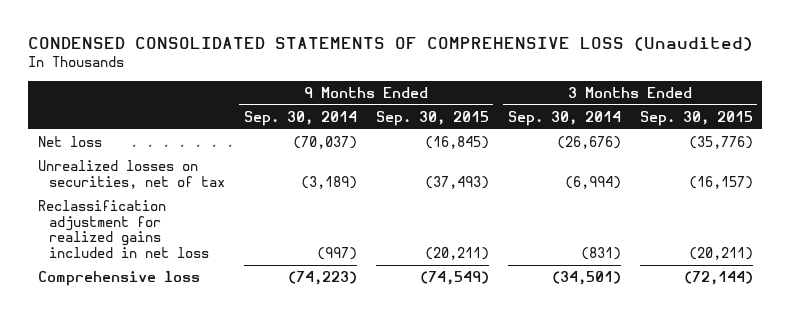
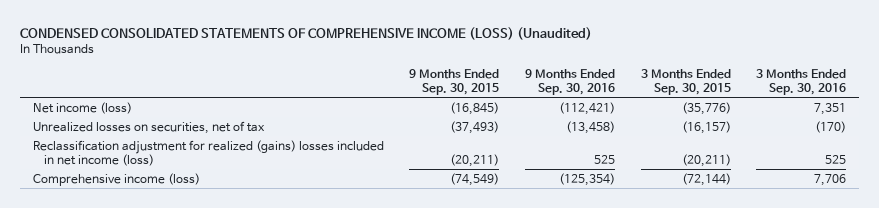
- CONDENSED CONSOLIDATED STATEMENTS OF COMPREHENSIVE LOSS (Unaudited)
+ CONDENSED CONSOLIDATED STATEMENTS OF COMPREHENSIVE INCOME (LOSS) (Unaudited)
- | 9 Months Ended Sep. 30, 2014 | 9 Months Ended Sep. 30, 2015 | 3 Months Ended Sep. 30, 2014 | 3 Months Ended Sep. 30, 2015
+ | 9 Months Ended Sep. 30, 2015 | 9 Months Ended Sep. 30, 2016 | 3 Months Ended Sep. 30, 2015 | 3 Months Ended Sep. 30, 2016
- Net loss | (70,037) | (16,845) | (26,676) | (35,776)
+ Net income (loss) | (16,845) | (112,421) | (35,776) | 7,351
- Reclassification adjustment for realized gains included in net loss | (997) | (20,211) | (831) | (20,211)
- Comprehensive loss | (74,223) | (74,549) | (34,501) | (72,144)
+ Reclassification adjustment for realized (gains) losses included in net income (loss) | (20,211) | 525 | (20,211) | 525
+ Comprehensive income (loss) | (74,549) | (125,354) | (72,144) | 7,706

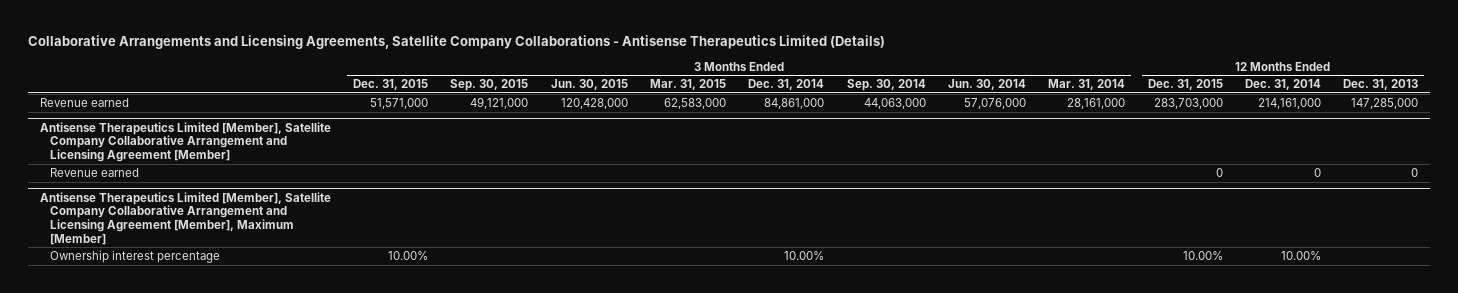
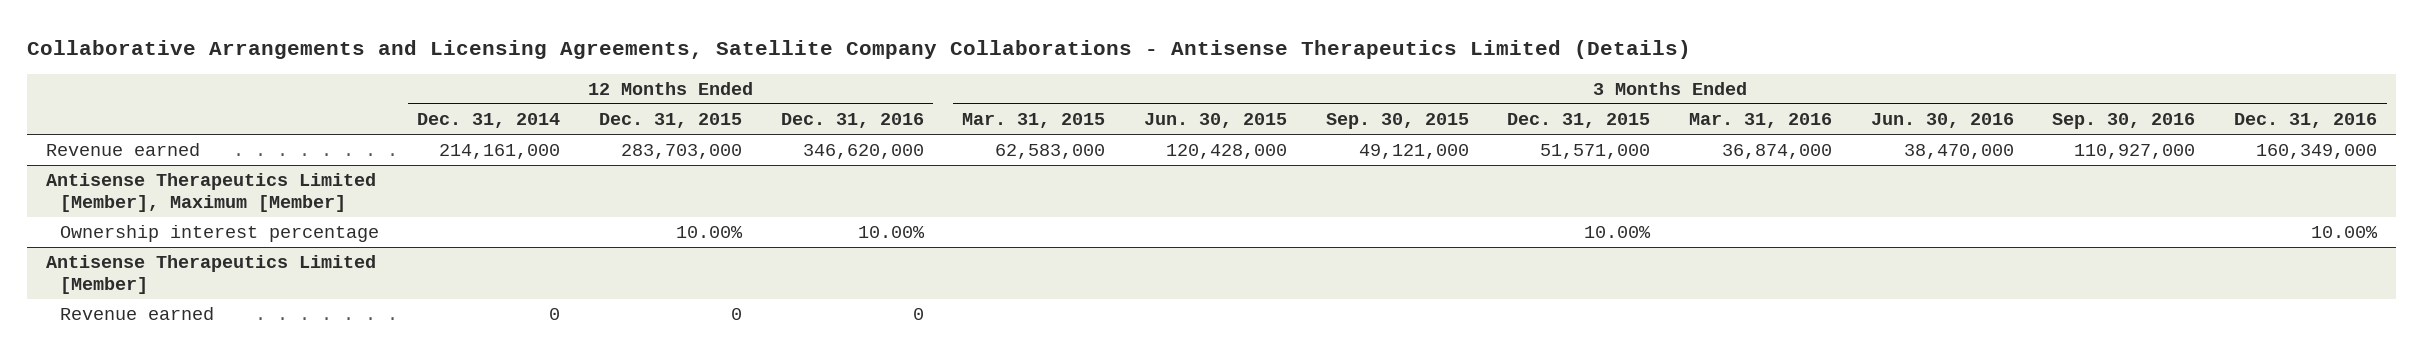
- | 3 Months Ended Dec. 31, 2015 | 3 Months Ended Sep. 30, 2015 | 3 Months Ended Jun. 30, 2015 | 3 Months Ended Mar. 31, 2015 | 3 Months Ended Dec. 31, 2014 | 3 Months Ended Sep. 30, 2014 | 3 Months Ended Jun. 30, 2014 | 3 Months Ended Mar. 31, 2014 | 12 Months Ended Dec. 31, 2015 | 12 Months Ended Dec. 31, 2014 | 12 Months Ended Dec. 31, 2013
+ | 12 Months Ended Dec. 31, 2014 | 12 Months Ended Dec. 31, 2015 | 12 Months Ended Dec. 31, 2016 | 3 Months Ended Mar. 31, 2015 | 3 Months Ended Jun. 30, 2015 | 3 Months Ended Sep. 30, 2015 | 3 Months Ended Dec. 31, 2015 | 3 Months Ended Mar. 31, 2016 | 3 Months Ended Jun. 30, 2016 | 3 Months Ended Sep. 30, 2016 | 3 Months Ended Dec. 31, 2016
- Antisense Therapeutics Limited [Member], Satellite Company Collaborative Arrangement and Licensing Agreement [Member]
+ Antisense Therapeutics Limited [Member], Maximum [Member]
+ Ownership interest percentage | | 10.00% | 10.00% | | | | 10.00% | | | | 10.00%
+ Antisense Therapeutics Limited [Member]
- Antisense Therapeutics Limited [Member], Satellite Company Collaborative Arrangement and Licensing Agreement [Member], Maximum [Member]
- Ownership interest percentage | 10.00% | | | | 10.00% | | | | 10.00% | 10.00% |

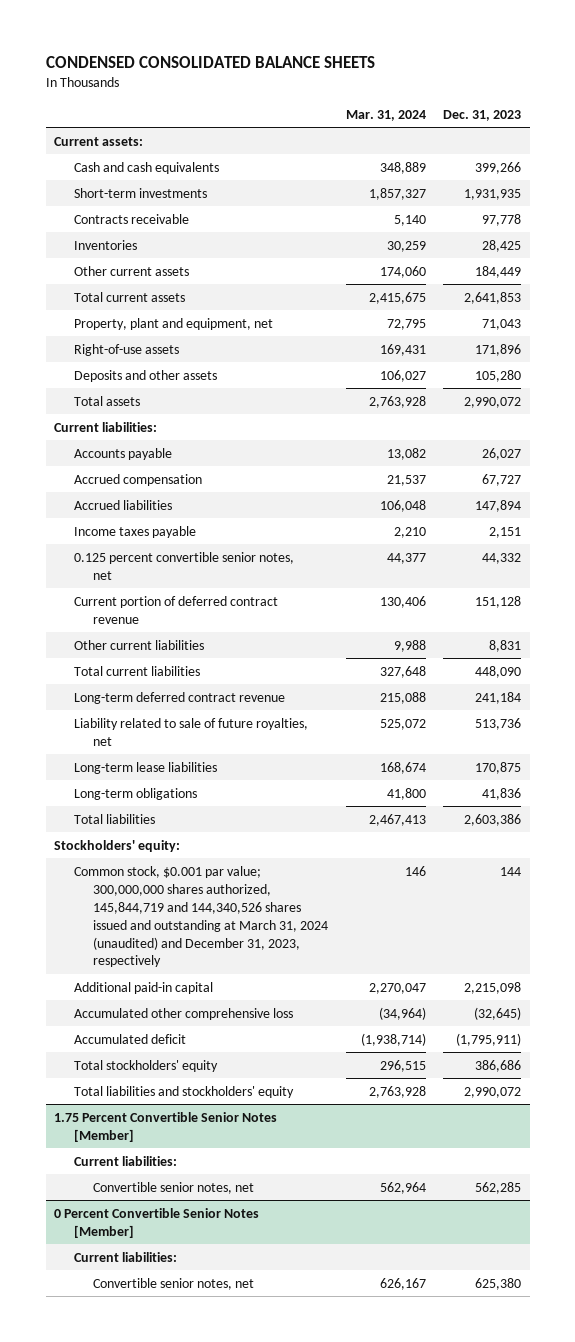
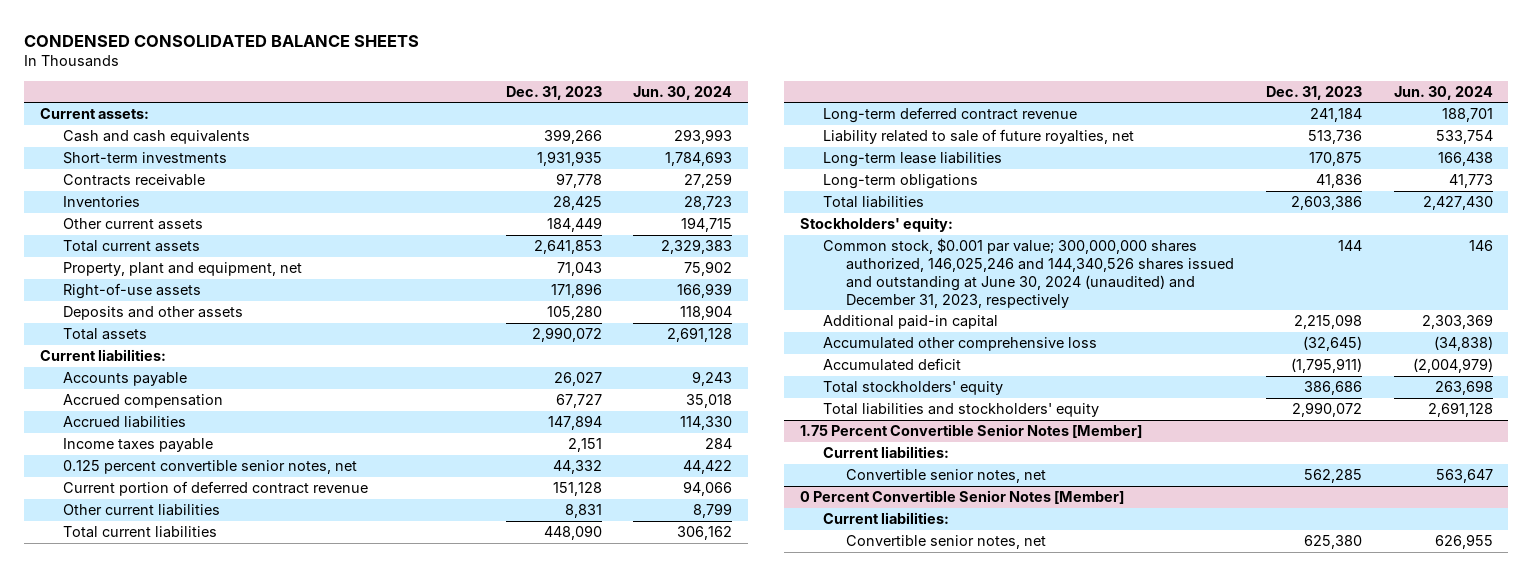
- | Mar. 31, 2024 | Dec. 31, 2023
+ | Dec. 31, 2023 | Jun. 30, 2024
- Common stock, $0.001 par value; 300,000,000 shares authorized, 145,844,719 and 144,340,526 shares issued and outstanding at March 31, 2024 (unaudited) and December 31, 2023, respectively | 146 | 144
+ Common stock, $0.001 par value; 300,000,000 shares authorized, 146,025,246 and 144,340,526 shares issued and outstanding at June 30, 2024 (unaudited) and December 31, 2023, respectively | 144 | 146

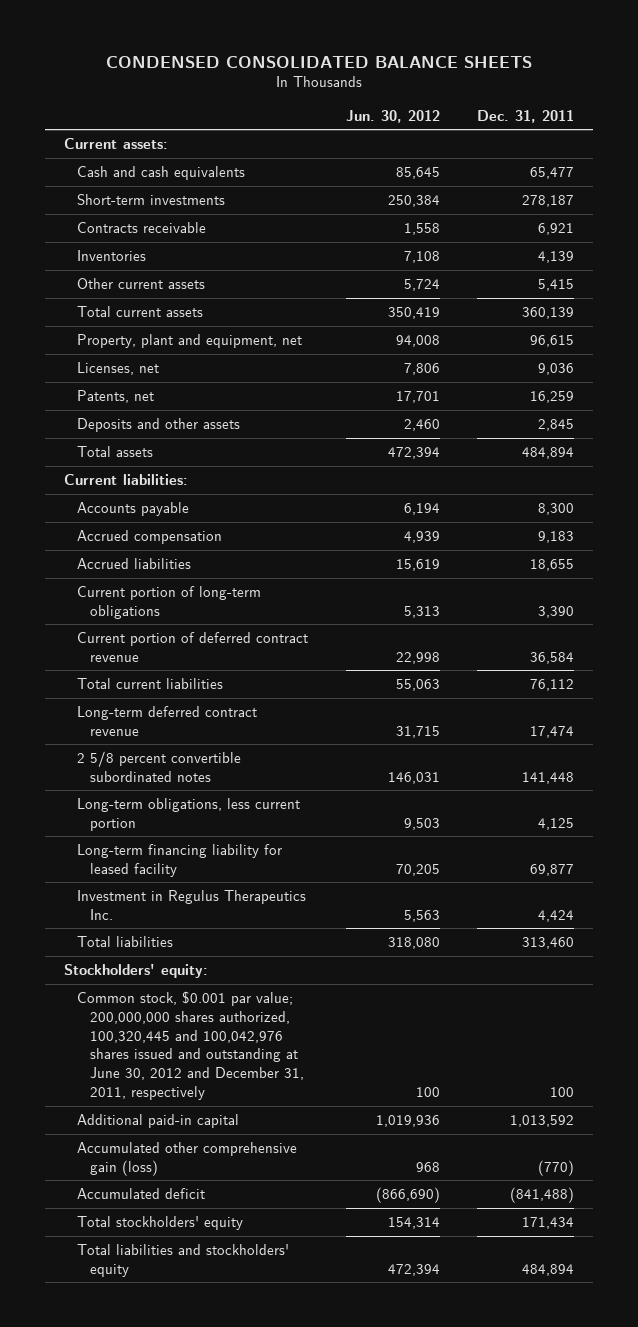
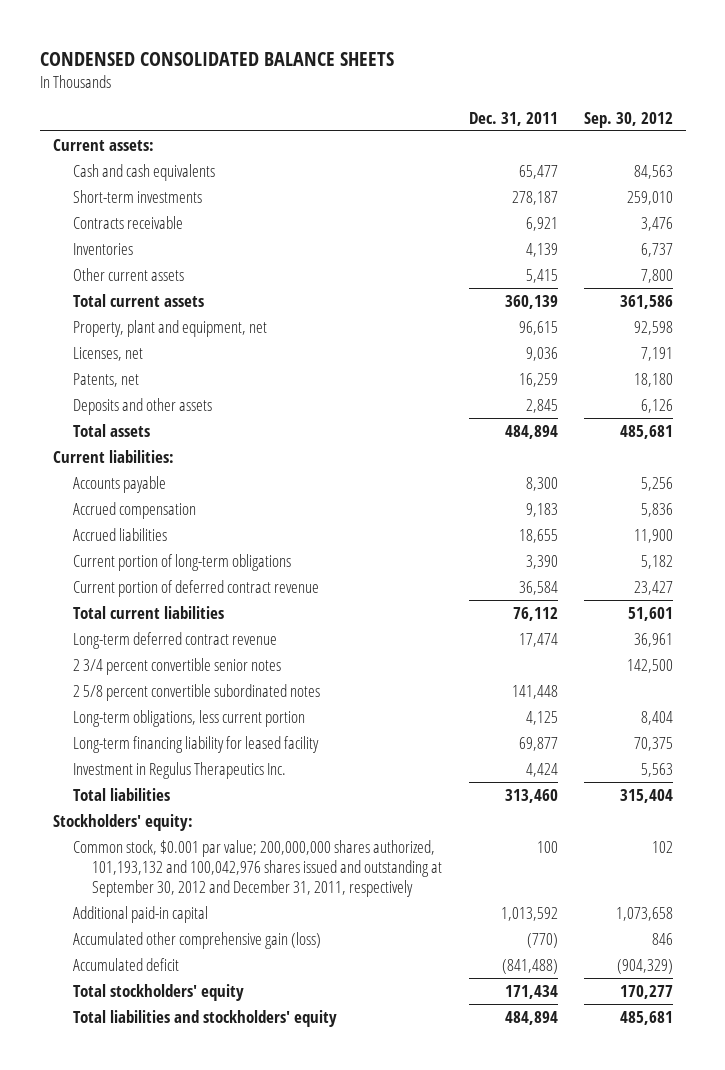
- | Jun. 30, 2012 | Dec. 31, 2011
+ | Dec. 31, 2011 | Sep. 30, 2012
+ 2 3/4 percent convertible senior notes | | 142,500
- Common stock, $0.001 par value; 200,000,000 shares authorized, 100,320,445 and 100,042,976 shares issued and outstanding at June 30, 2012 and December 31, 2011, respectively | 100 | 100
+ Common stock, $0.001 par value; 200,000,000 shares authorized, 101,193,132 and 100,042,976 shares issued and outstanding at September 30, 2012 and December 31, 2011, respectively | 100 | 102

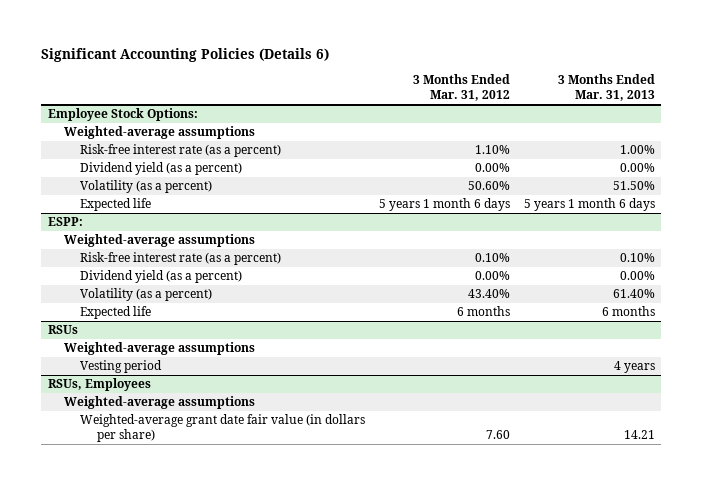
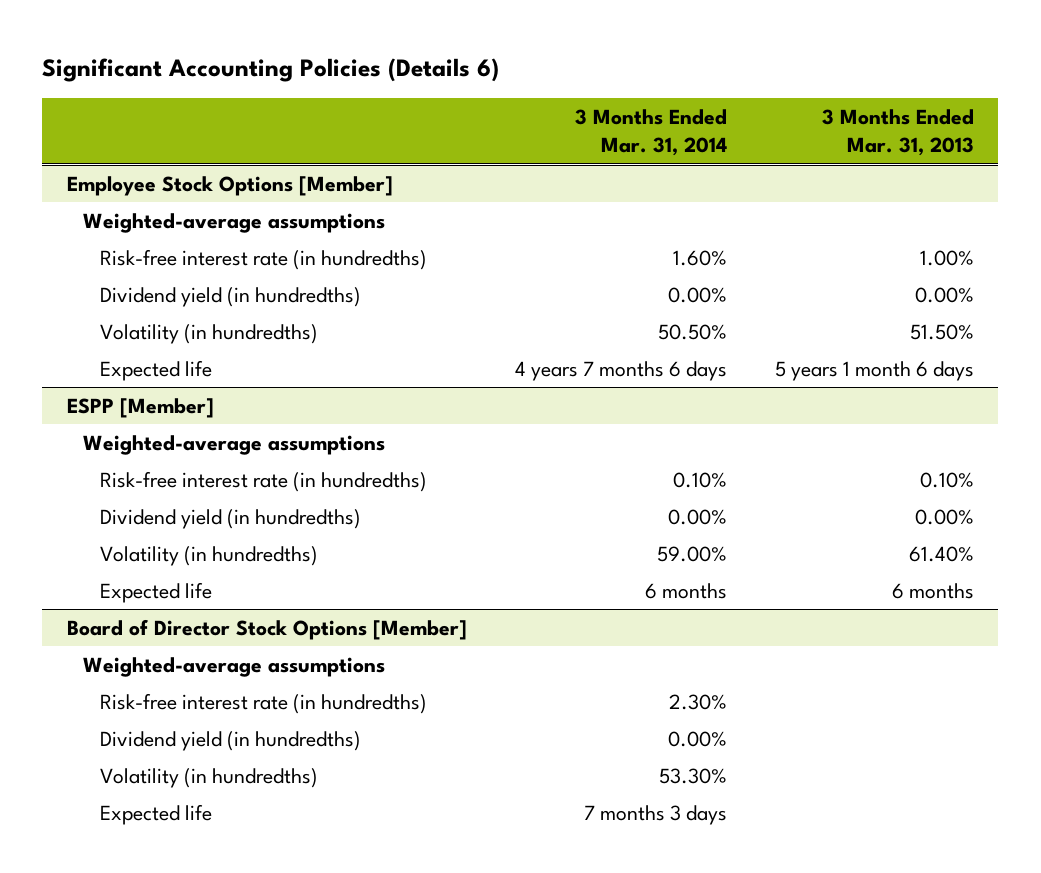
- | 3 Months Ended Mar. 31, 2012 | 3 Months Ended Mar. 31, 2013
+ | 3 Months Ended Mar. 31, 2014 | 3 Months Ended Mar. 31, 2013
- Employee Stock Options:
+ Employee Stock Options [Member]
- Risk-free interest rate (as a percent) | 1.10% | 1.00%
- Dividend yield (as a percent) | 0.00% | 0.00%
- Volatility (as a percent) | 50.60% | 51.50%
+ Risk-free interest rate (in hundredths) | 1.60% | 1.00%
+ Dividend yield (in hundredths) | 0.00% | 0.00%
+ Volatility (in hundredths) | 50.50% | 51.50%
- ESPP:
+ ESPP [Member]
- Risk-free interest rate (as a percent) | 0.10% | 0.10%
- Dividend yield (as a percent) | 0.00% | 0.00%
- Volatility (as a percent) | 43.40% | 61.40%
+ Risk-free interest rate (in hundredths) | 0.10% | 0.10%
+ Dividend yield (in hundredths) | 0.00% | 0.00%
+ Volatility (in hundredths) | 59.00% | 61.40%
- RSUs
- Weighted-average assumptions
- Vesting period | | 4 years
- RSUs, Employees
+ Board of Director Stock Options [Member]
- Weighted-average grant date fair value (in dollars per share) | 7.60 | 14.21
+ Risk-free interest rate (in hundredths) | 2.30% |
+ Dividend yield (in hundredths) | 0.00% |
+ Volatility (in hundredths) | 53.30% |
+ Expected life | 7 months 3 days |

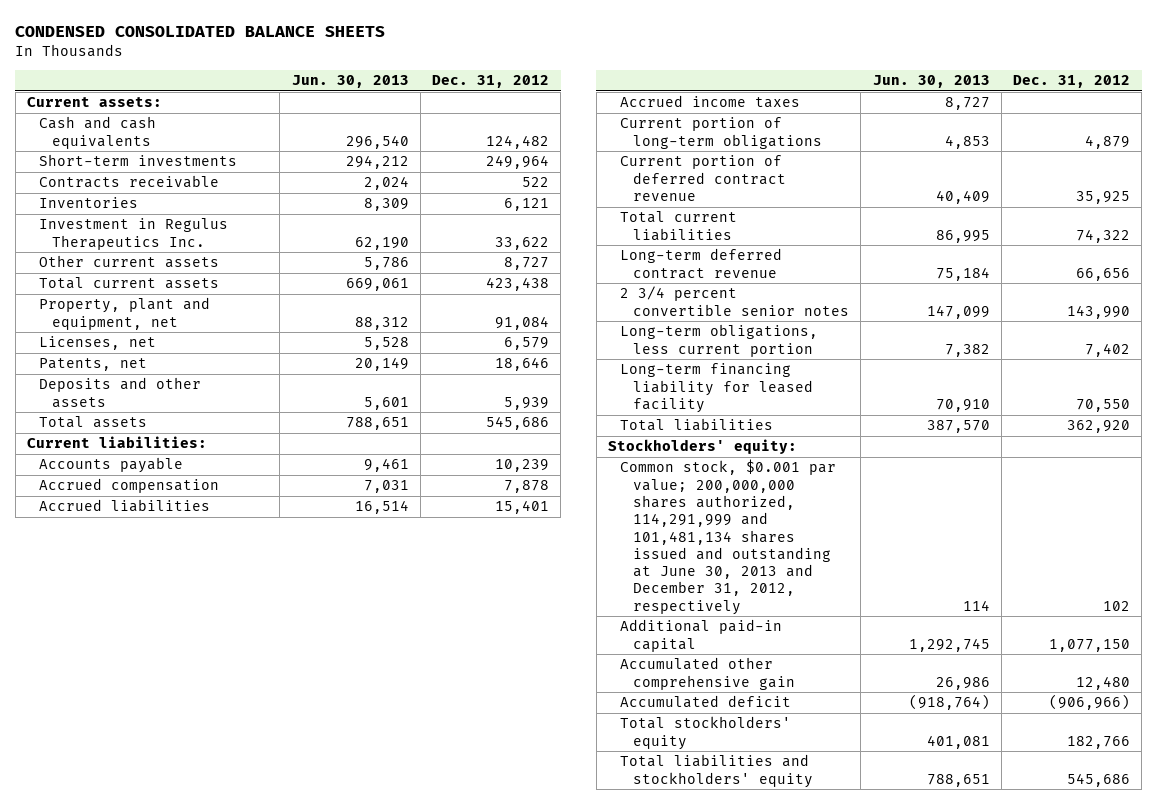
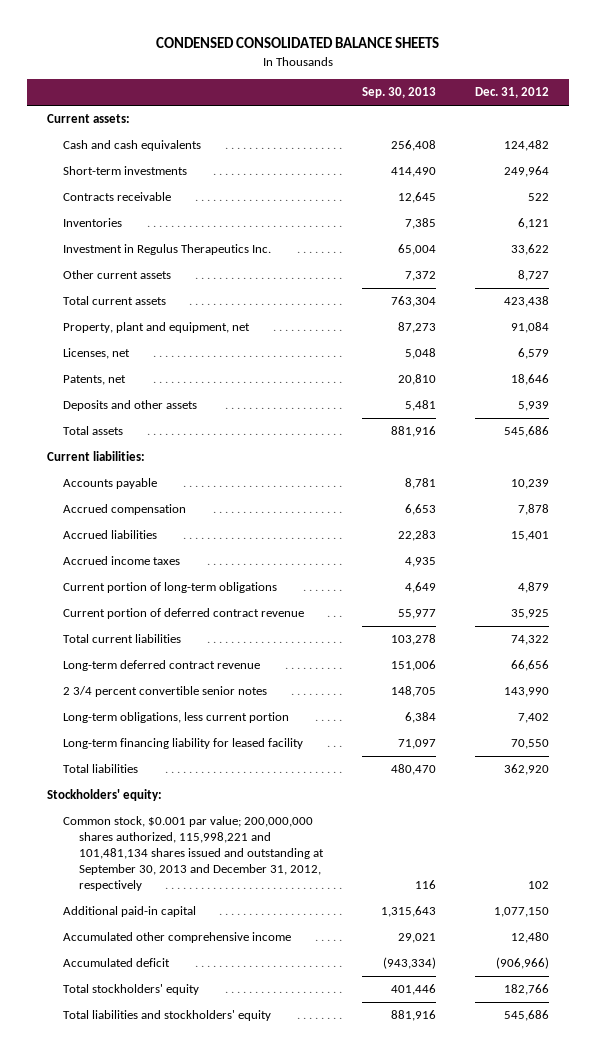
- | Jun. 30, 2013 | Dec. 31, 2012
+ | Sep. 30, 2013 | Dec. 31, 2012
- Common stock, $0.001 par value; 200,000,000 shares authorized, 114,291,999 and 101,481,134 shares issued and outstanding at June 30, 2013 and December 31, 2012, respectively | 114 | 102
+ Common stock, $0.001 par value; 200,000,000 shares authorized, 115,998,221 and 101,481,134 shares issued and outstanding at September 30, 2013 and December 31, 2012, respectively | 116 | 102
- Accumulated other comprehensive gain | 26,986 | 12,480
+ Accumulated other comprehensive income | 29,021 | 12,480

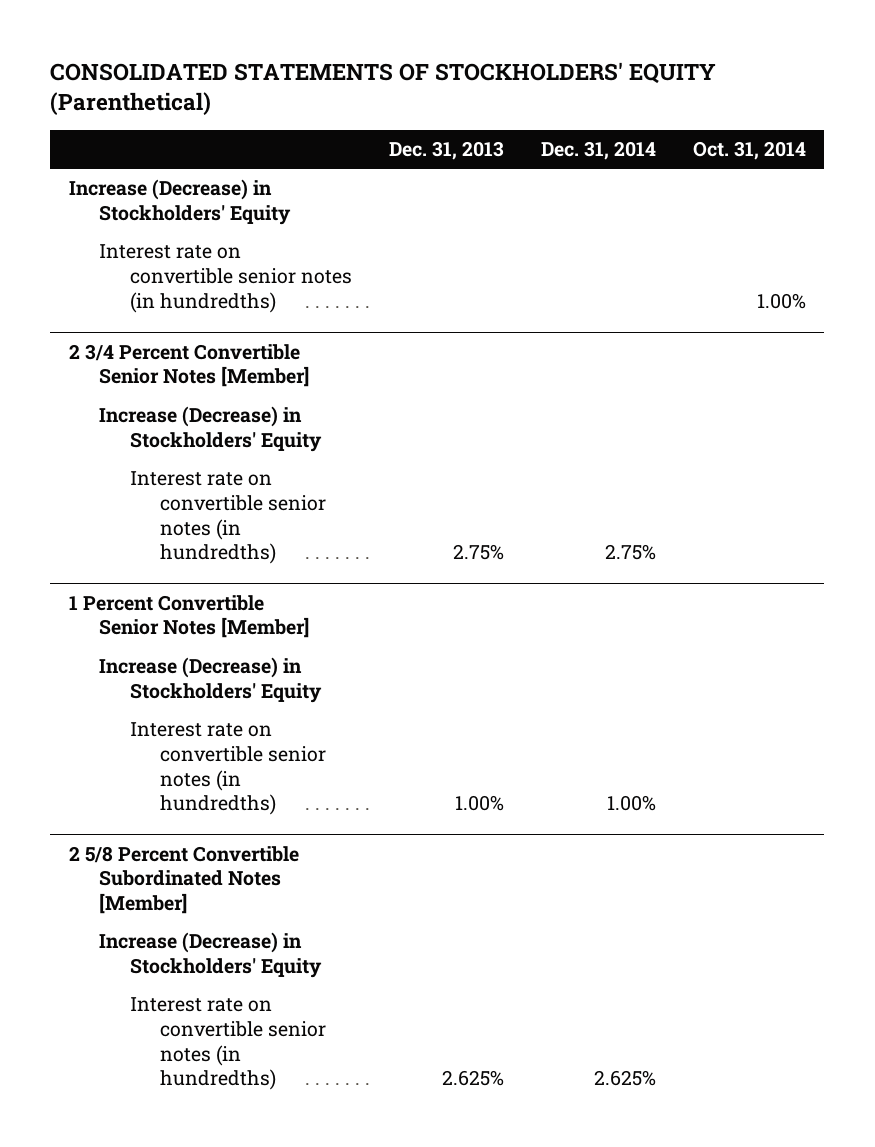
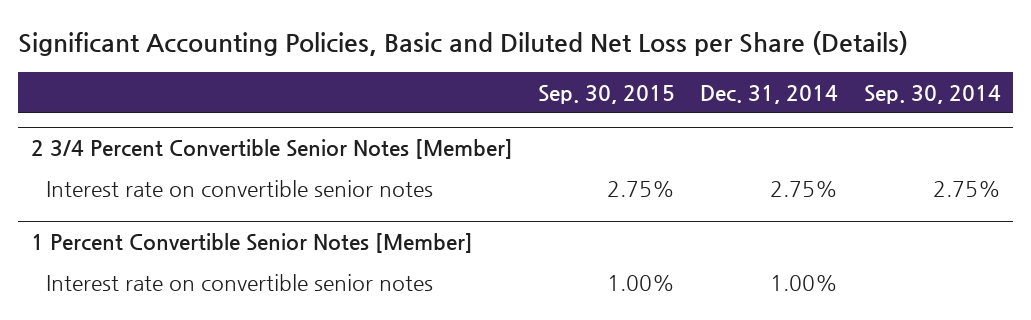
- CONSOLIDATED STATEMENTS OF STOCKHOLDERS' EQUITY (Parenthetical)
+ Significant Accounting Policies, Basic and Diluted Net Loss per Share (Details)
- | Dec. 31, 2013 | Dec. 31, 2014 | Oct. 31, 2014
+ | Sep. 30, 2015 | Dec. 31, 2014 | Sep. 30, 2014
- Increase (Decrease) in Stockholders' Equity
- Interest rate on convertible senior notes (in hundredths) | | | 1.00%
@ 2 3/4 Percent Convertible Senior Notes [Member]
- Increase (Decrease) in Stockholders' Equity
- Interest rate on convertible senior notes (in hundredths) | 2.75% | 2.75% |
+ Interest rate on convertible senior notes | 2.75% | 2.75% | 2.75%
@ 1 Percent Convertible Senior Notes [Member]
- Increase (Decrease) in Stockholders' Equity
- Interest rate on convertible senior notes (in hundredths) | 1.00% | 1.00% |
- 2 5/8 Percent Convertible Subordinated Notes [Member]
- Increase (Decrease) in Stockholders' Equity
- Interest rate on convertible senior notes (in hundredths) | 2.625% | 2.625% |
@ 1 Percent Convertible Senior Notes [Member]
+ Interest rate on convertible senior notes | 1.00% | 1.00% |

